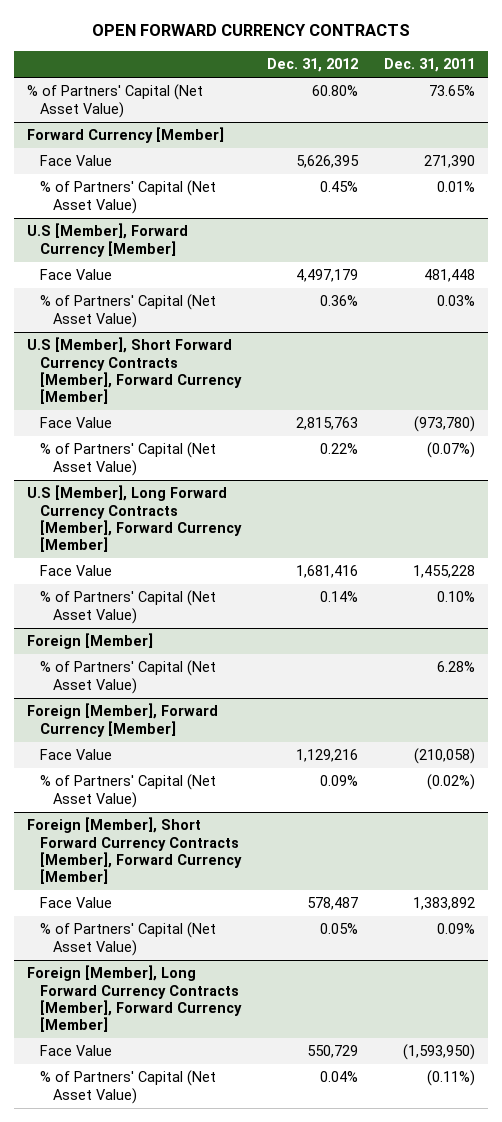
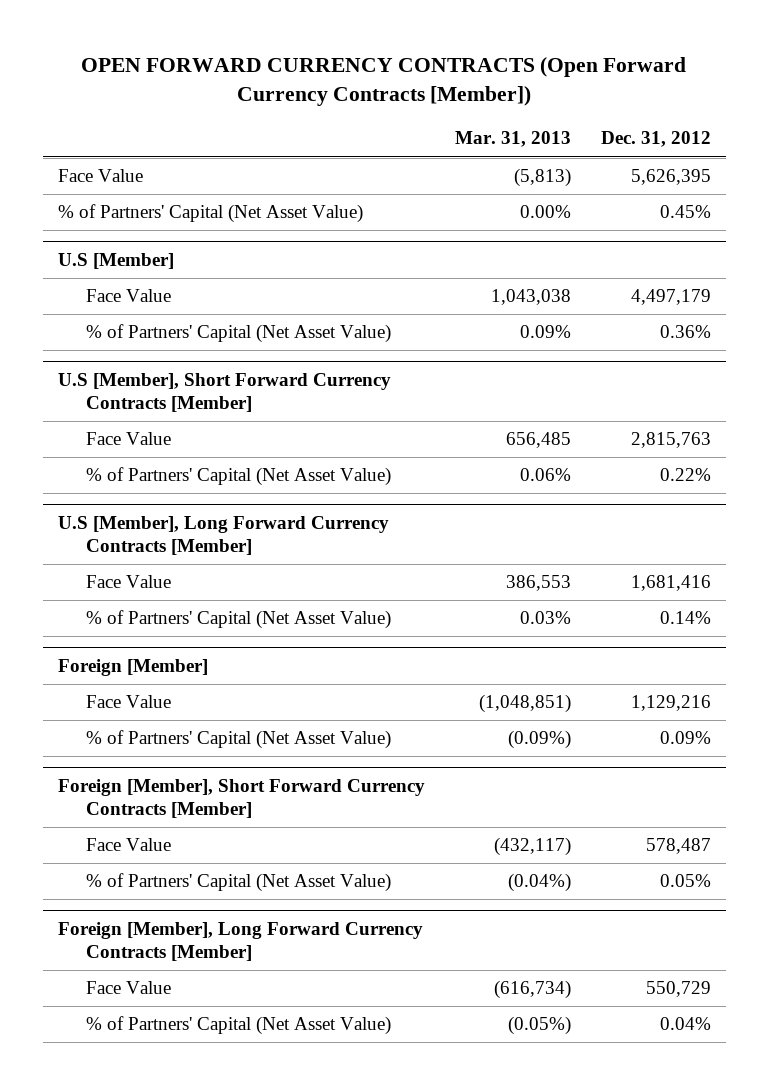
- OPEN FORWARD CURRENCY CONTRACTS
+ OPEN FORWARD CURRENCY CONTRACTS (Open Forward Currency Contracts [Member])
- | Dec. 31, 2012 | Dec. 31, 2011
+ | Mar. 31, 2013 | Dec. 31, 2012
- % of Partners' Capital (Net Asset Value) | 60.80% | 73.65%
- Forward Currency [Member]
- U.S [Member], Forward Currency [Member]
+ U.S [Member]
- U.S [Member], Short Forward Currency Contracts [Member], Forward Currency [Member]
+ U.S [Member], Short Forward Currency Contracts [Member]
- U.S [Member], Long Forward Currency Contracts [Member], Forward Currency [Member]
+ U.S [Member], Long Forward Currency Contracts [Member]
@ Foreign [Member]
- % of Partners' Capital (Net Asset Value) | | 6.28%
- Foreign [Member], Forward Currency [Member]
- Foreign [Member], Short Forward Currency Contracts [Member], Forward Currency [Member]
+ Foreign [Member], Short Forward Currency Contracts [Member]
- Foreign [Member], Long Forward Currency Contracts [Member], Forward Currency [Member]
+ Foreign [Member], Long Forward Currency Contracts [Member]

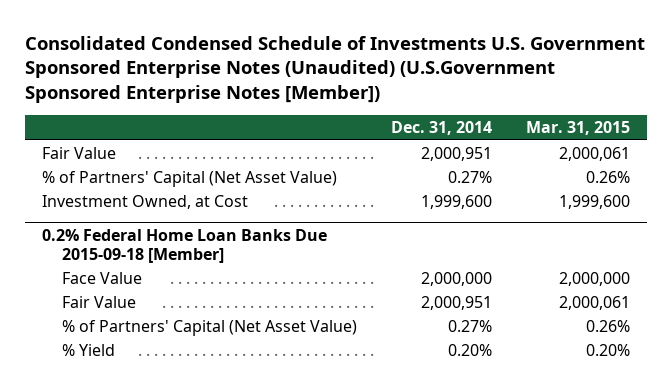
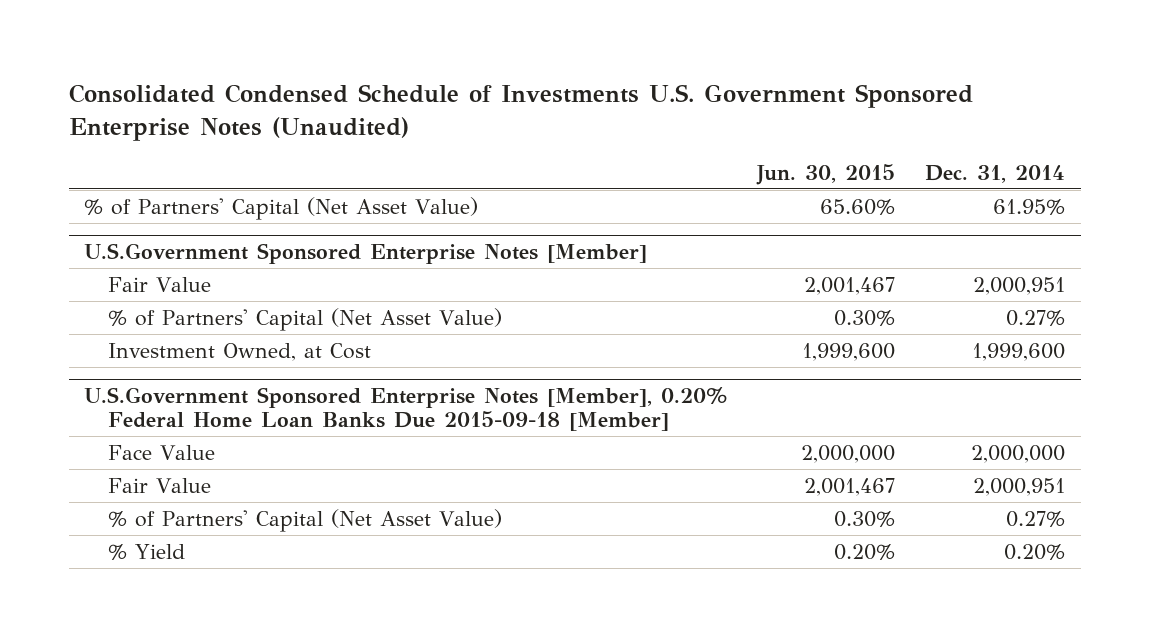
- Consolidated Condensed Schedule of Investments U.S. Government Sponsored Enterprise Notes (Unaudited) (U.S.Government Sponsored Enterprise Notes [Member])
+ Consolidated Condensed Schedule of Investments U.S. Government Sponsored Enterprise Notes (Unaudited)
- | Dec. 31, 2014 | Mar. 31, 2015
+ | Jun. 30, 2015 | Dec. 31, 2014
+ % of Partners' Capital (Net Asset Value) | 65.60% | 61.95%
+ U.S.Government Sponsored Enterprise Notes [Member]
- 0.2% Federal Home Loan Banks Due 2015-09-18 [Member]
+ U.S.Government Sponsored Enterprise Notes [Member], 0.20% Federal Home Loan Banks Due 2015-09-18 [Member]

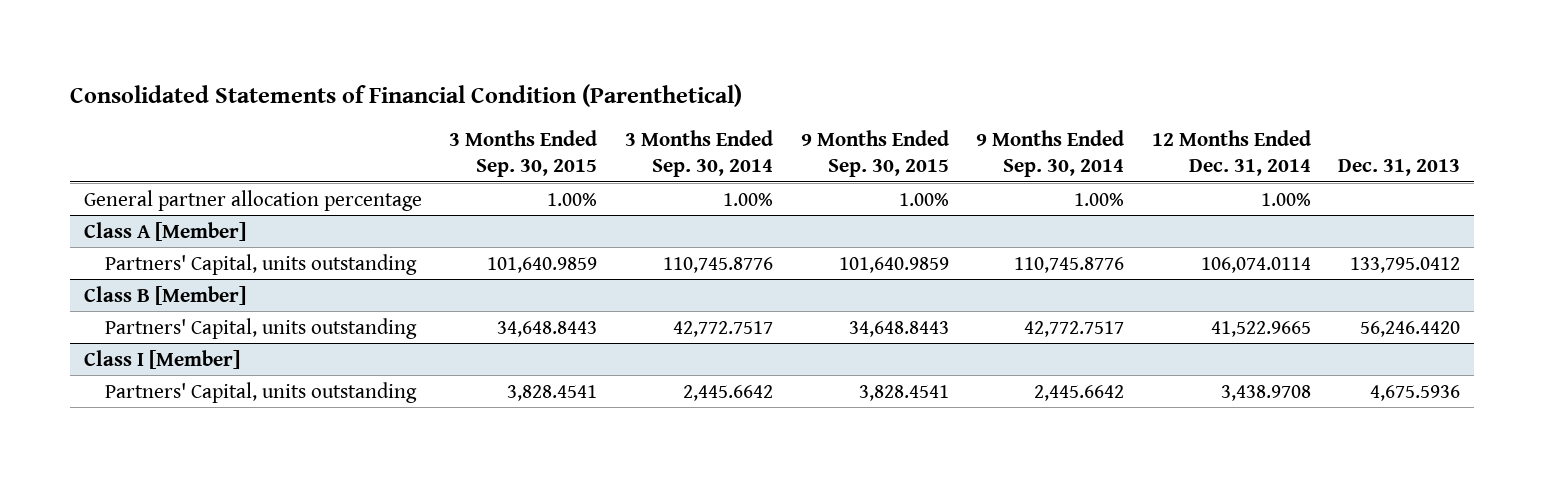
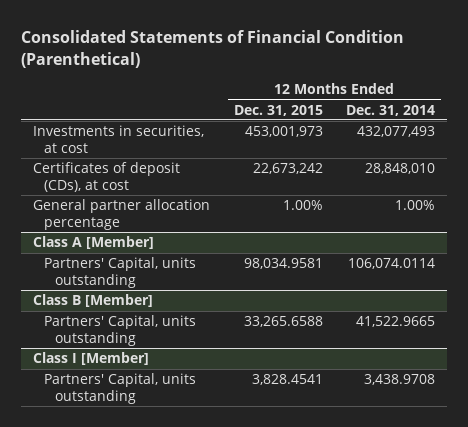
- | 3 Months Ended Sep. 30, 2015 | 3 Months Ended Sep. 30, 2014 | 9 Months Ended Sep. 30, 2015 | 9 Months Ended Sep. 30, 2014 | 12 Months Ended Dec. 31, 2014 | Dec. 31, 2013
+ | 12 Months Ended Dec. 31, 2015 | 12 Months Ended Dec. 31, 2014
+ Investments in securities, at cost | 453,001,973 | 432,077,493
+ Certificates of deposit (CDs), at cost | 22,673,242 | 28,848,010

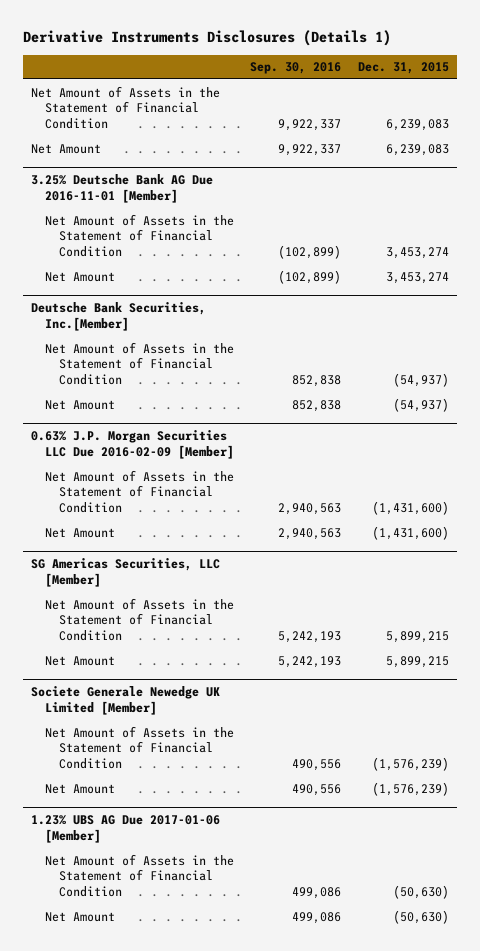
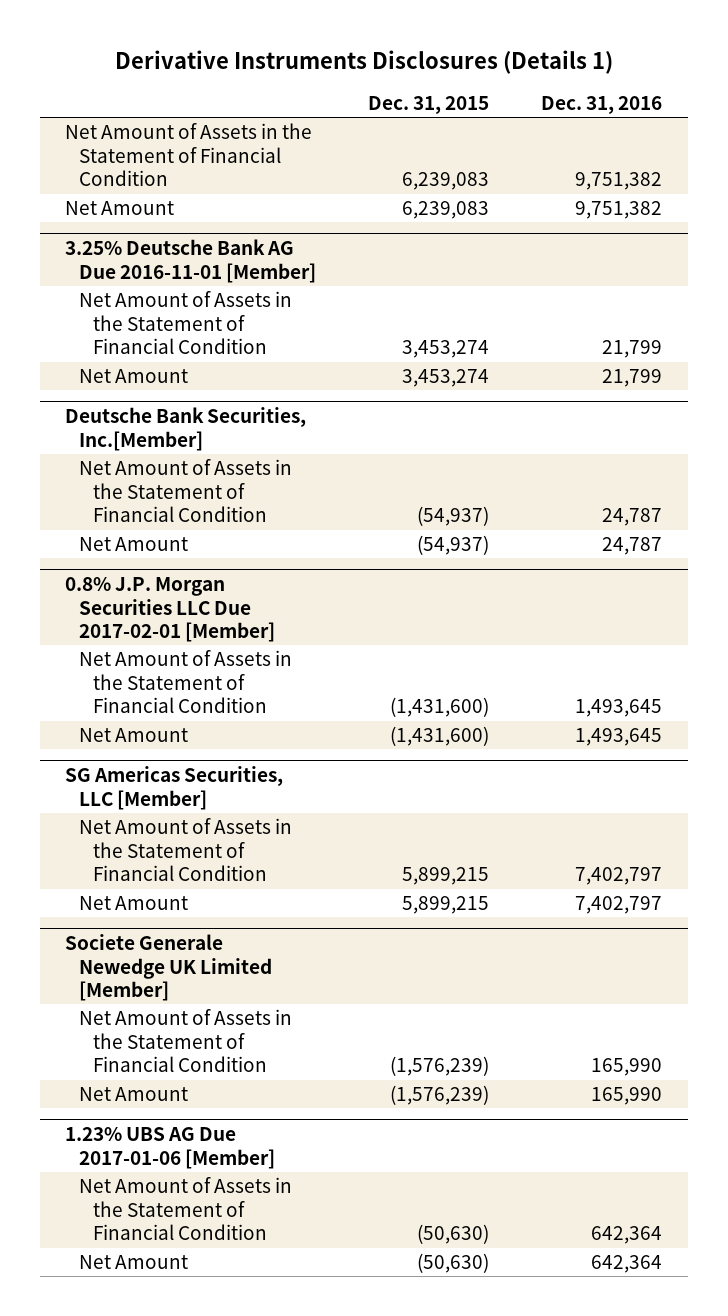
- | Sep. 30, 2016 | Dec. 31, 2015
+ | Dec. 31, 2015 | Dec. 31, 2016
- 0.63% J.P. Morgan Securities LLC Due 2016-02-09 [Member]
+ 0.8% J.P. Morgan Securities LLC Due 2017-02-01 [Member]

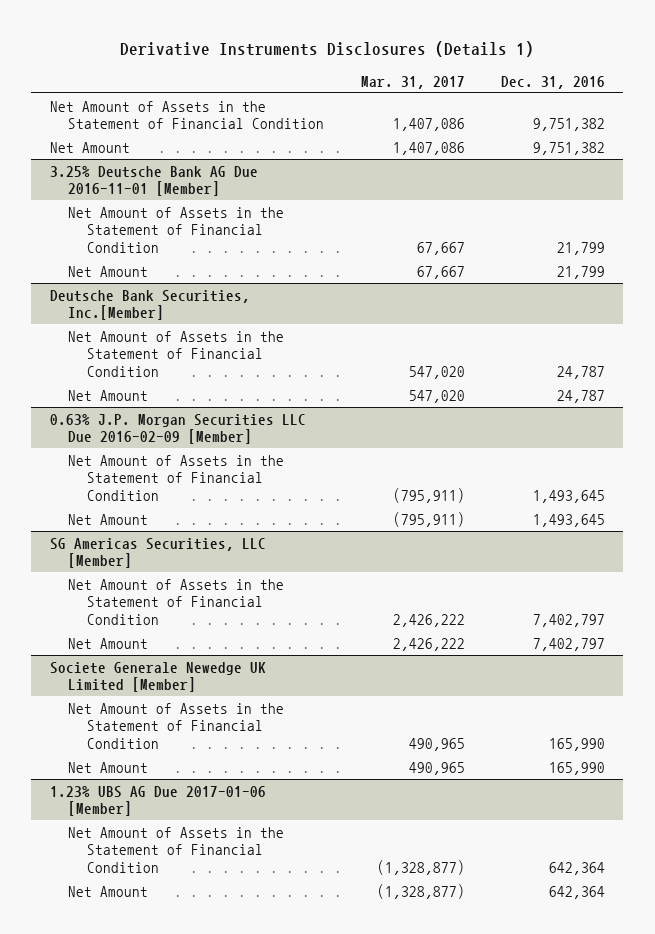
- | Dec. 31, 2015 | Dec. 31, 2016
+ | Mar. 31, 2017 | Dec. 31, 2016
- 0.8% J.P. Morgan Securities LLC Due 2017-02-01 [Member]
+ 0.63% J.P. Morgan Securities LLC Due 2016-02-09 [Member]

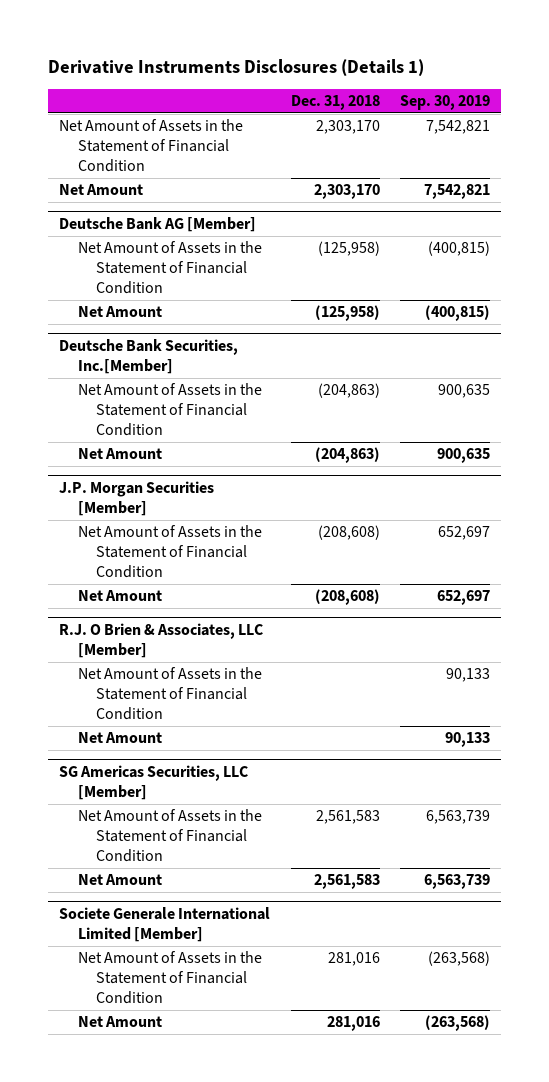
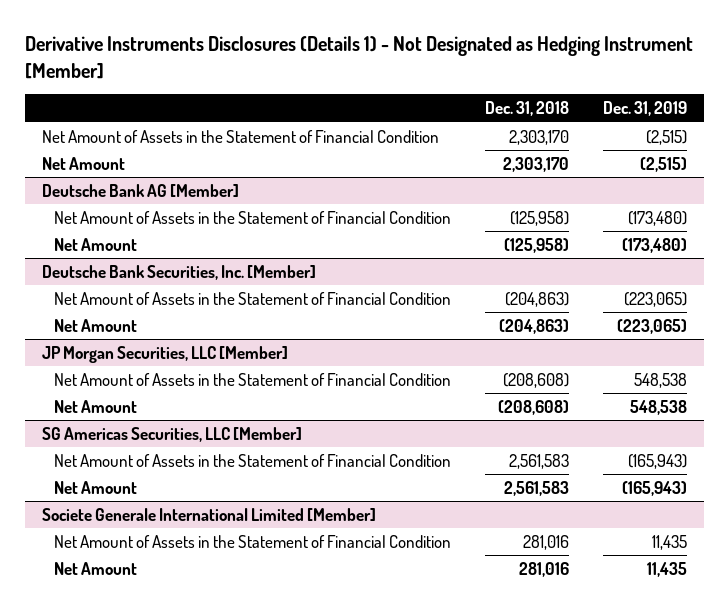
- Derivative Instruments Disclosures (Details 1)
+ Derivative Instruments Disclosures (Details 1) - Not Designated as Hedging Instrument [Member]
- | Dec. 31, 2018 | Sep. 30, 2019
+ | Dec. 31, 2018 | Dec. 31, 2019
- Deutsche Bank Securities, Inc.[Member]
+ Deutsche Bank Securities, Inc. [Member]
- J.P. Morgan Securities [Member]
+ JP Morgan Securities, LLC [Member]
- R.J. O Brien & Associates, LLC [Member]
- Net Amount of Assets in the Statement of Financial Condition | | 90,133
- Net Amount | | 90,133

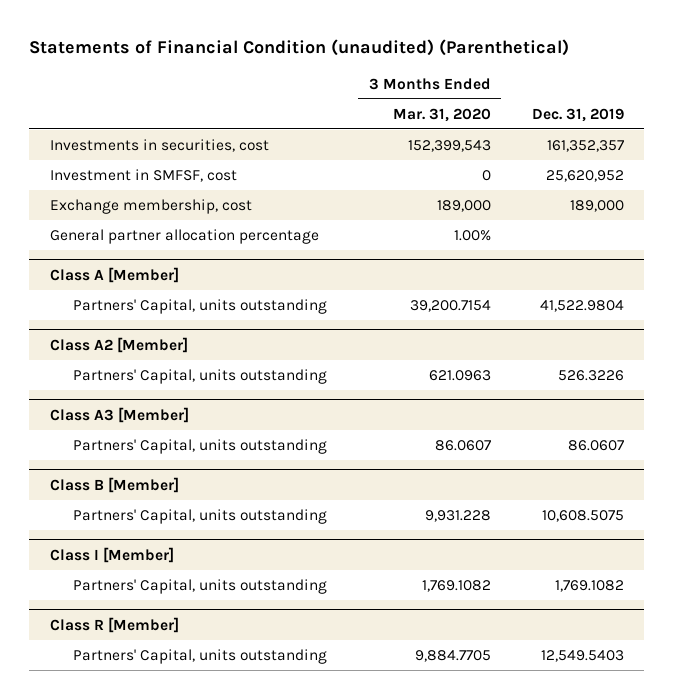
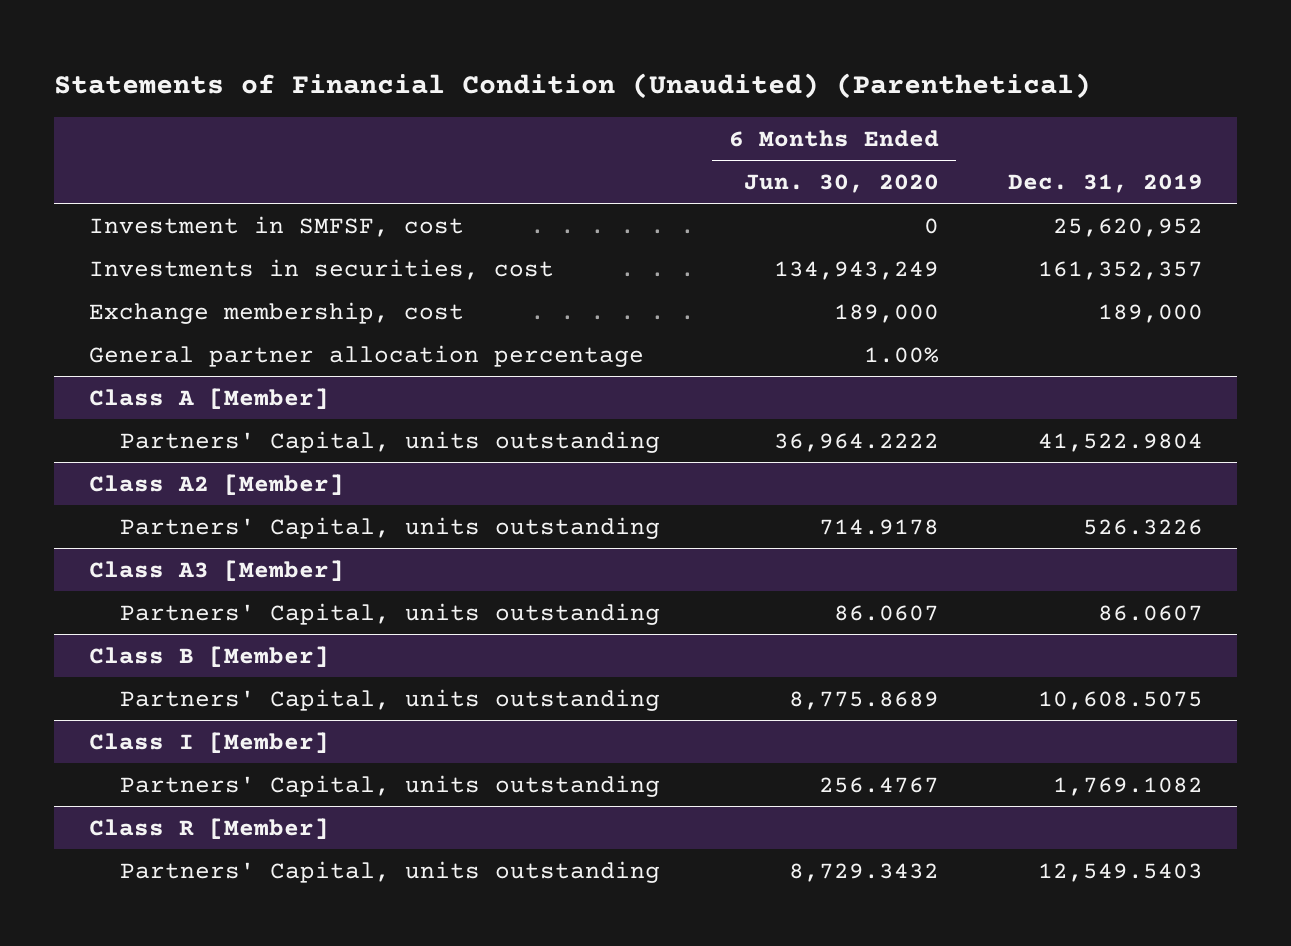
- Statements of Financial Condition (unaudited) (Parenthetical)
+ Statements of Financial Condition (Unaudited) (Parenthetical)
- | 3 Months Ended Mar. 31, 2020 | Dec. 31, 2019
+ | 6 Months Ended Jun. 30, 2020 | Dec. 31, 2019
moved down: Investments in securities, cost | 134,943,249 | 161,352,357

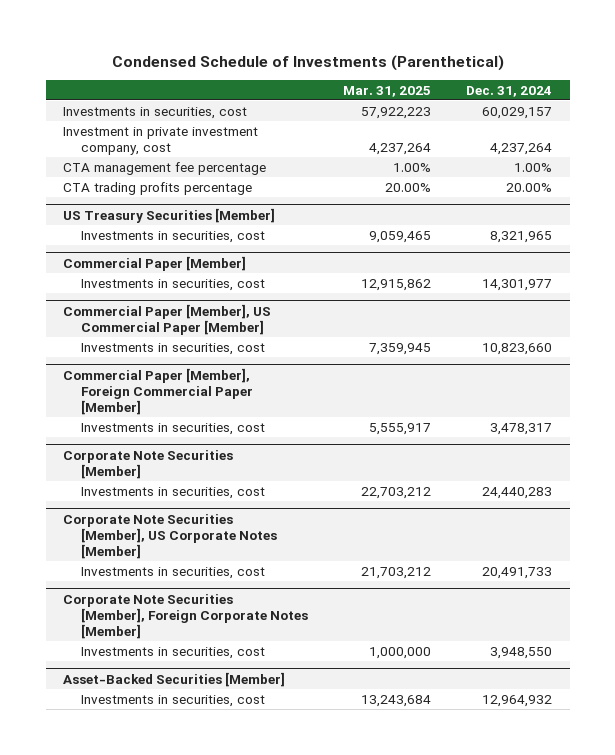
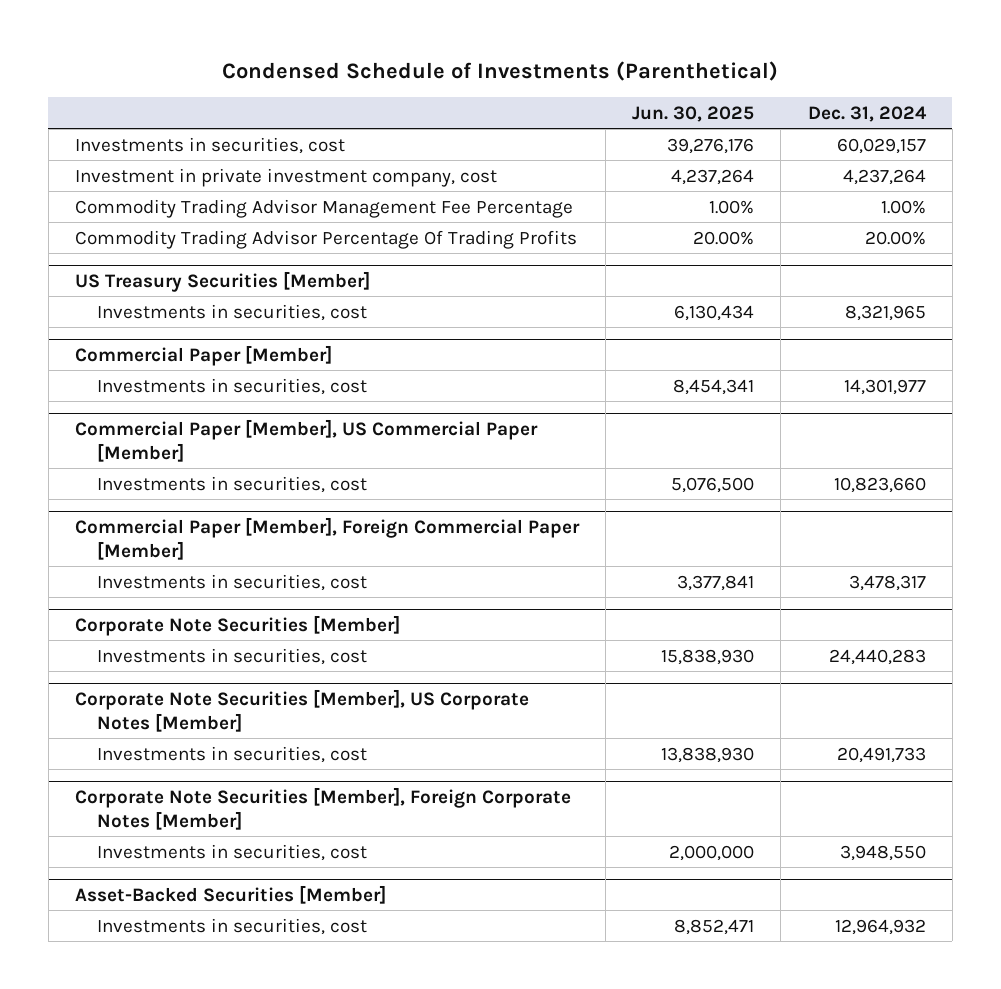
- | Mar. 31, 2025 | Dec. 31, 2024
+ | Jun. 30, 2025 | Dec. 31, 2024
- CTA management fee percentage | 1.00% | 1.00%
- CTA trading profits percentage | 20.00% | 20.00%
+ Commodity Trading Advisor Management Fee Percentage | 1.00% | 1.00%
+ Commodity Trading Advisor Percentage Of Trading Profits | 20.00% | 20.00%

